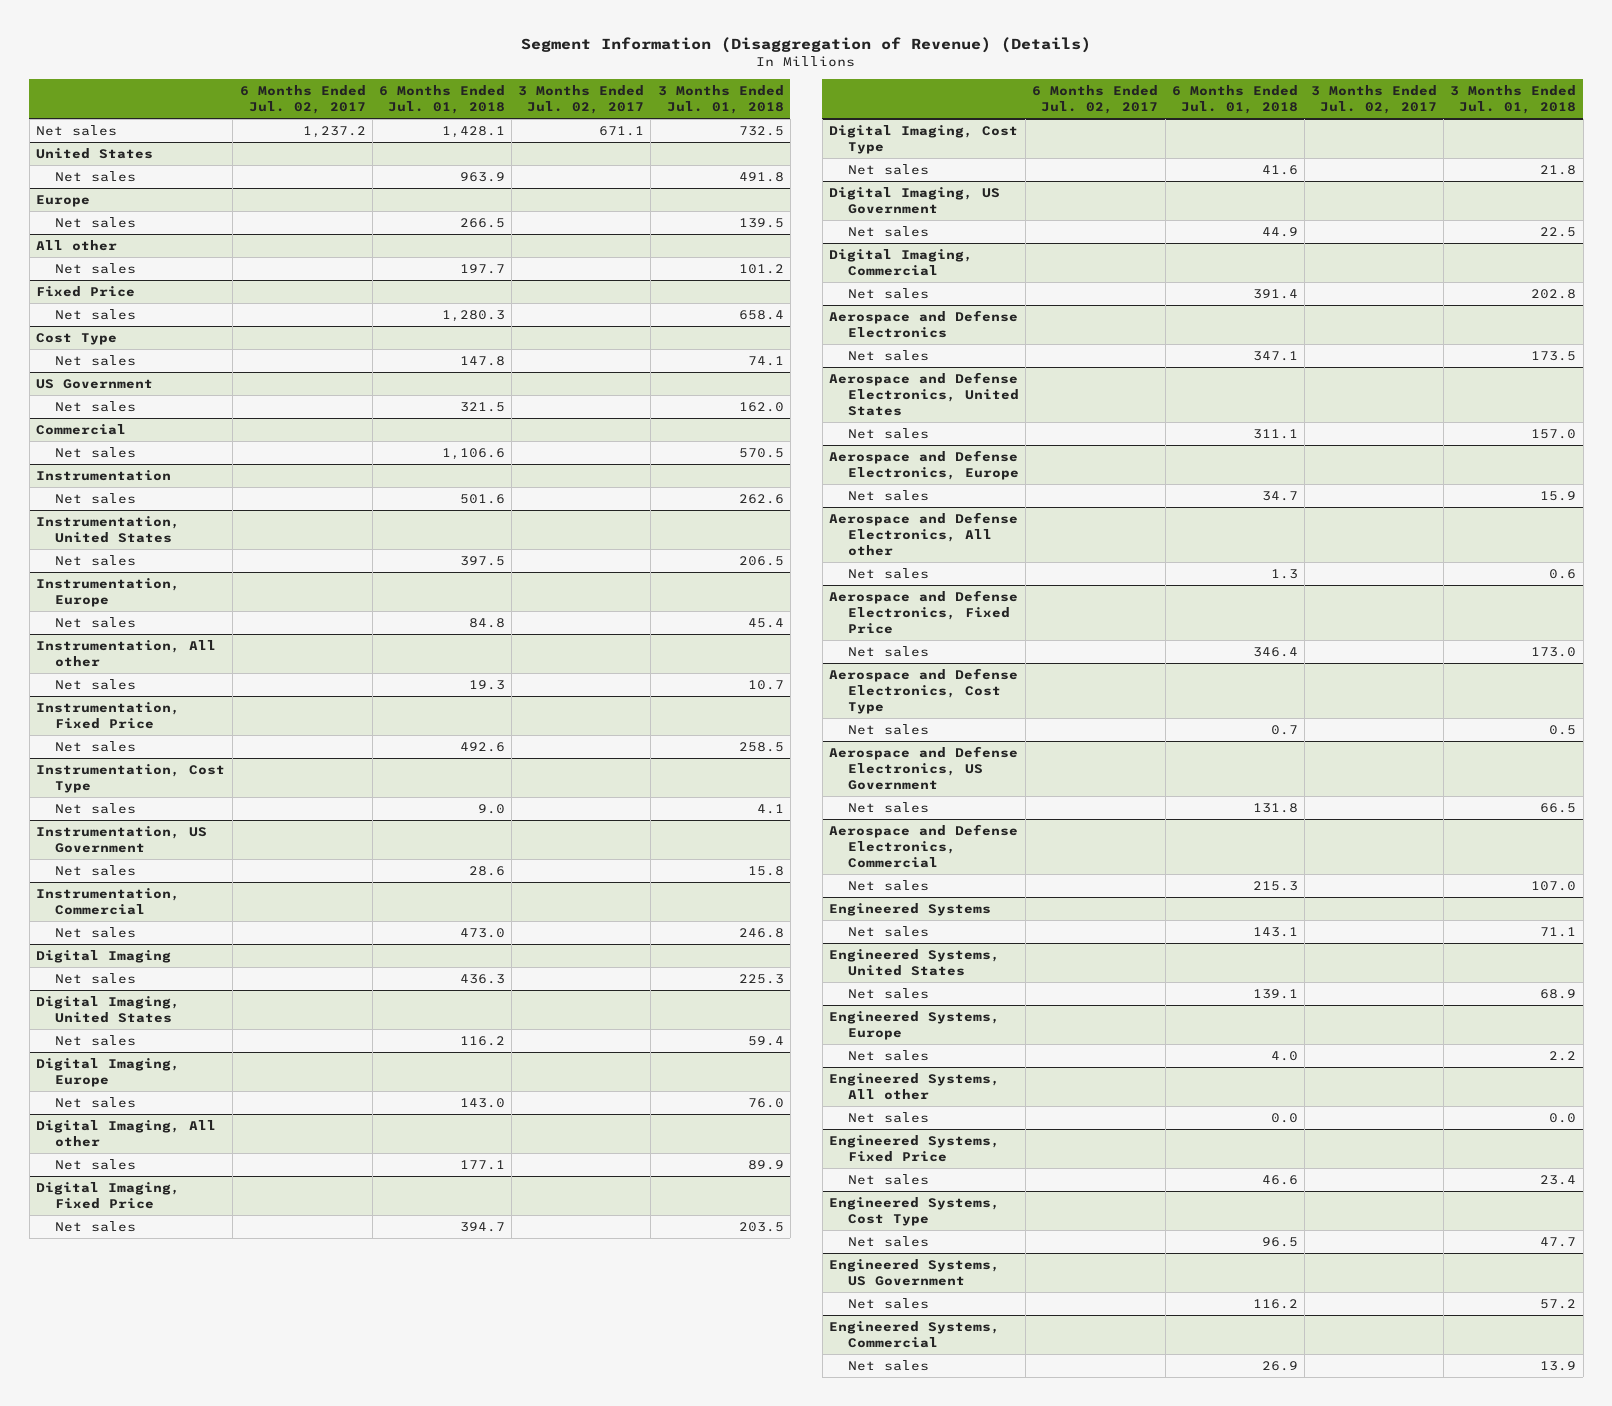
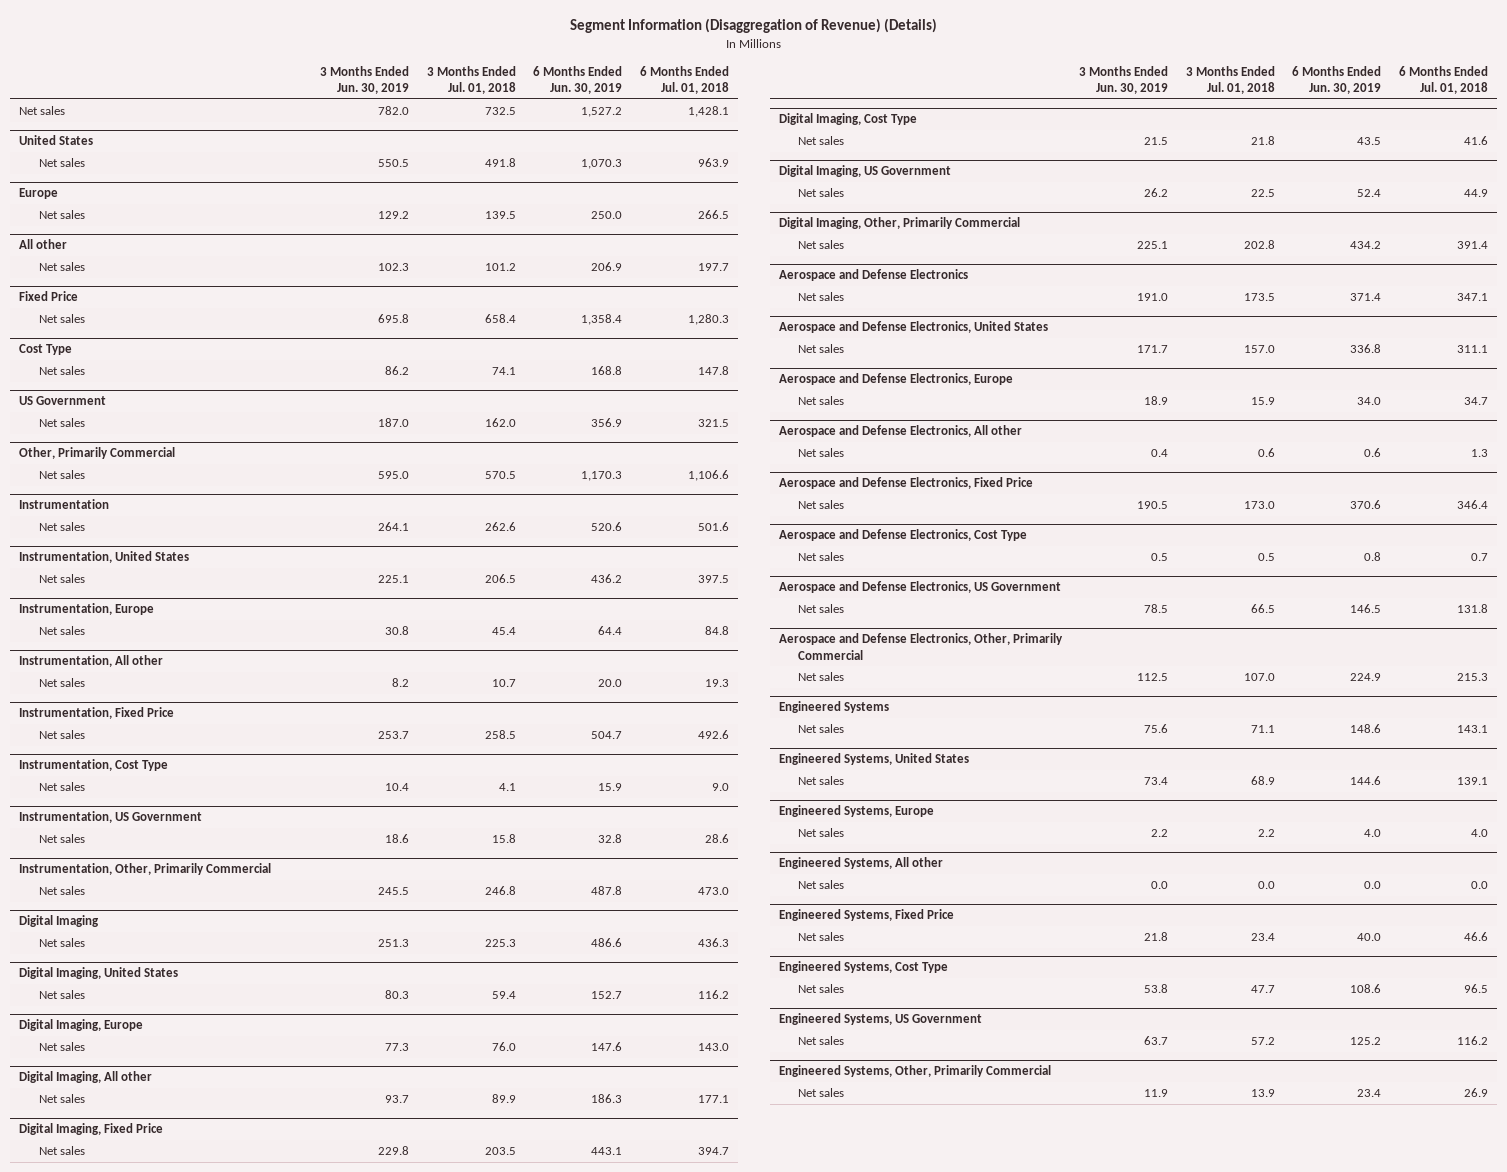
- | 6 Months Ended Jul. 02, 2017 | 6 Months Ended Jul. 01, 2018 | 3 Months Ended Jul. 02, 2017 | 3 Months Ended Jul. 01, 2018
+ | 3 Months Ended Jun. 30, 2019 | 3 Months Ended Jul. 01, 2018 | 6 Months Ended Jun. 30, 2019 | 6 Months Ended Jul. 01, 2018
- Commercial
+ Other, Primarily Commercial
- Instrumentation, Commercial
+ Instrumentation, Other, Primarily Commercial
- Digital Imaging, Commercial
+ Digital Imaging, Other, Primarily Commercial
- Aerospace and Defense Electronics, Commercial
+ Aerospace and Defense Electronics, Other, Primarily Commercial
- Engineered Systems, Commercial
+ Engineered Systems, Other, Primarily Commercial

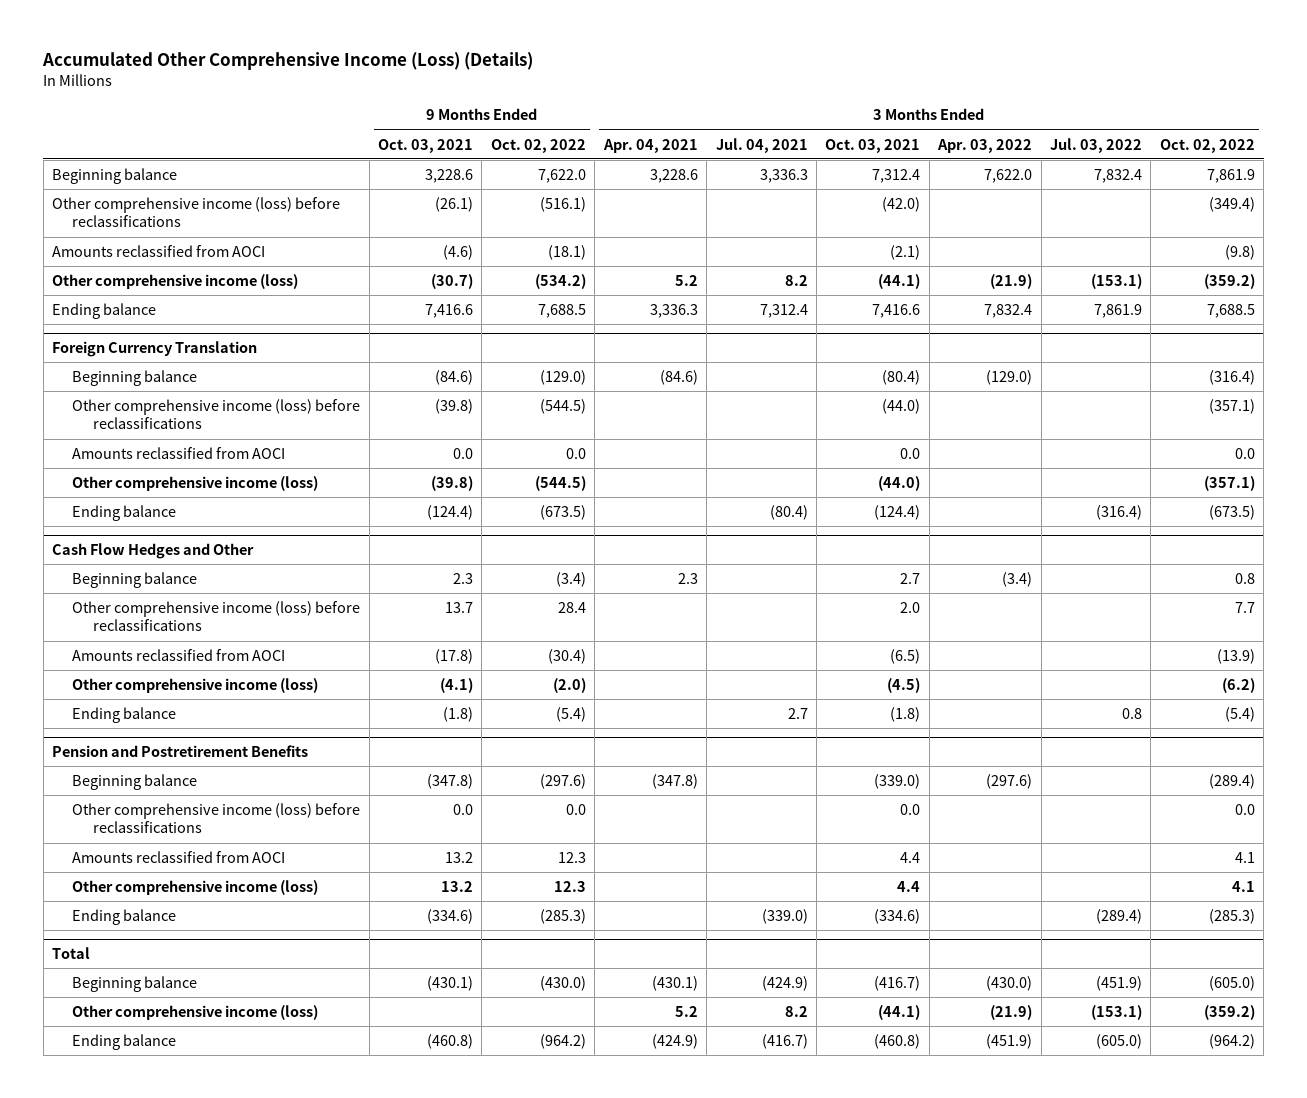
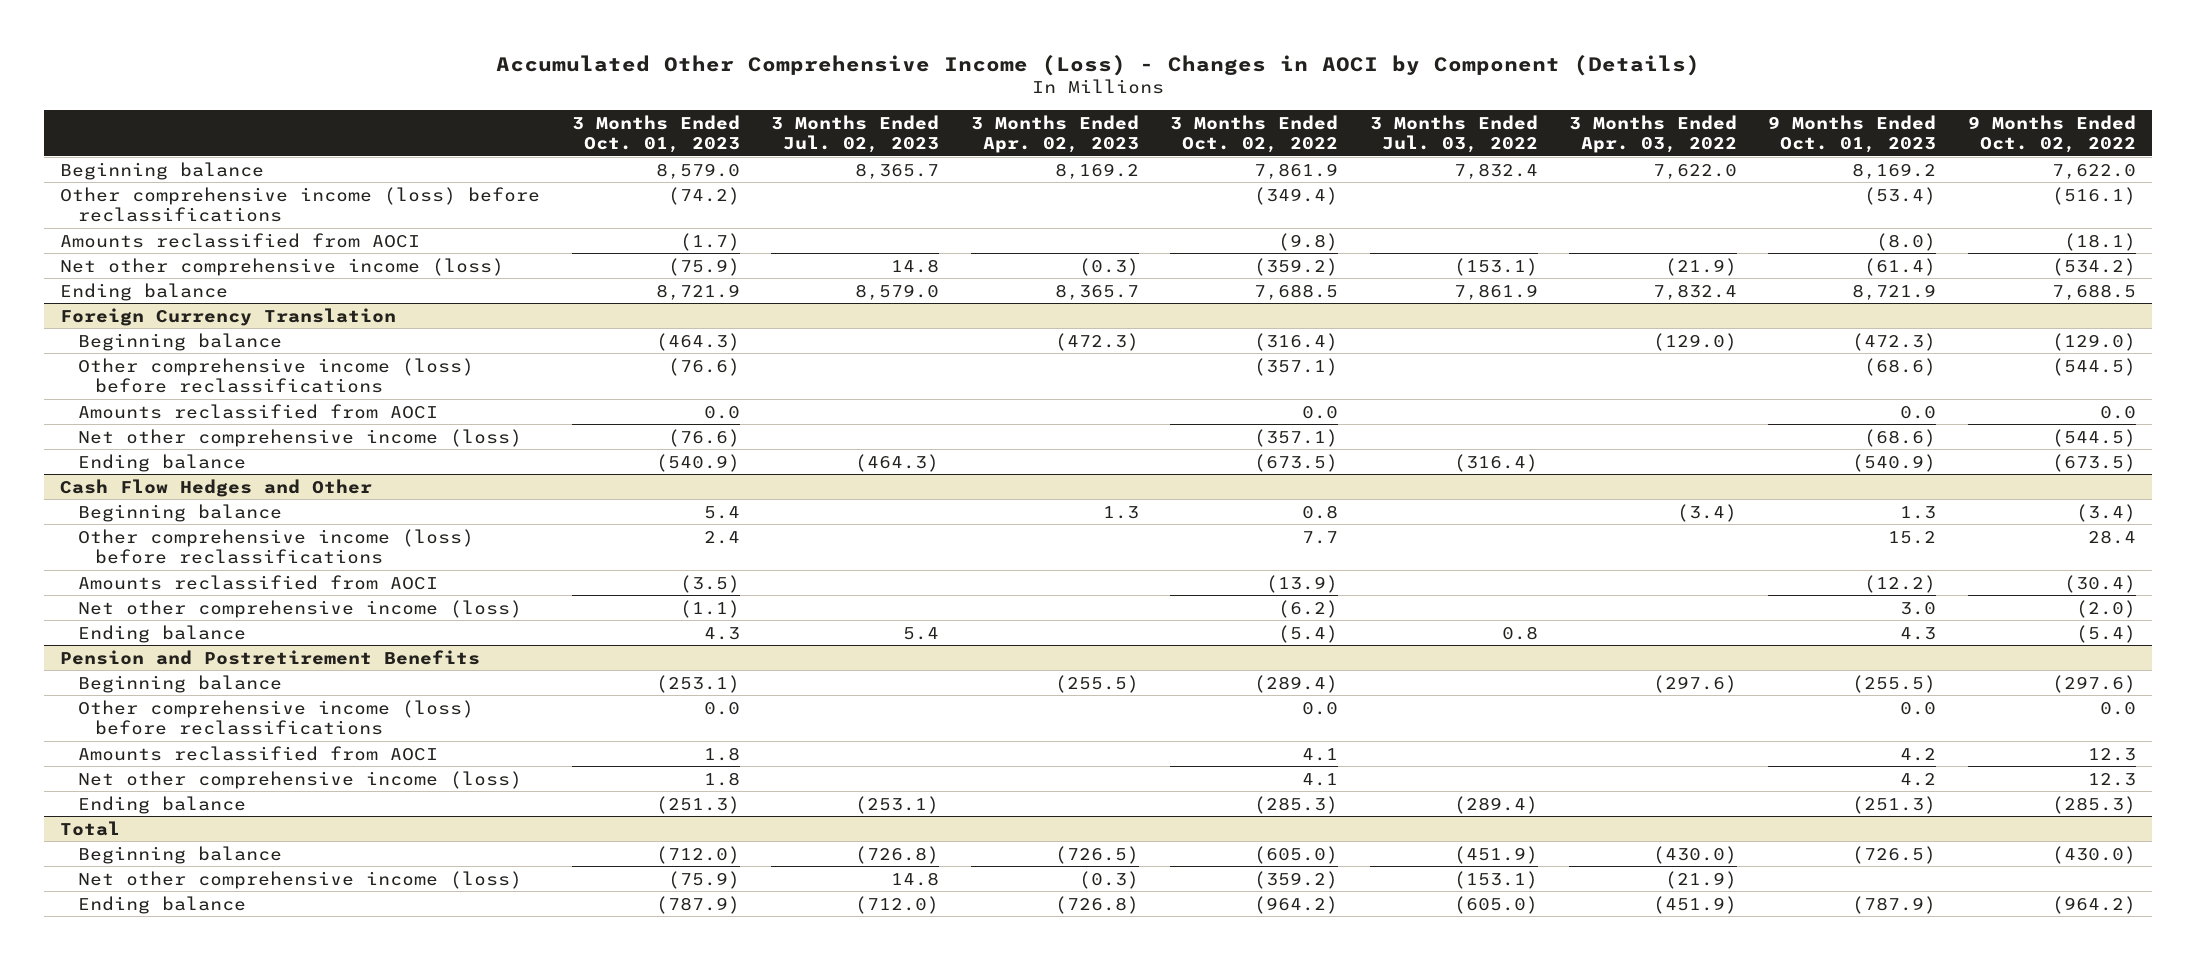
- Accumulated Other Comprehensive Income (Loss) (Details)
+ Accumulated Other Comprehensive Income (Loss) - Changes in AOCI by Component (Details)
- | 9 Months Ended Oct. 03, 2021 | 9 Months Ended Oct. 02, 2022 | 3 Months Ended Apr. 04, 2021 | 3 Months Ended Jul. 04, 2021 | 3 Months Ended Oct. 03, 2021 | 3 Months Ended Apr. 03, 2022 | 3 Months Ended Jul. 03, 2022 | 3 Months Ended Oct. 02, 2022
+ | 3 Months Ended Oct. 01, 2023 | 3 Months Ended Jul. 02, 2023 | 3 Months Ended Apr. 02, 2023 | 3 Months Ended Oct. 02, 2022 | 3 Months Ended Jul. 03, 2022 | 3 Months Ended Apr. 03, 2022 | 9 Months Ended Oct. 01, 2023 | 9 Months Ended Oct. 02, 2022
- Other comprehensive income (loss) | (30.7) | (534.2) | 5.2 | 8.2 | (44.1) | (21.9) | (153.1) | (359.2)
+ Net other comprehensive income (loss) | (75.9) | 14.8 | (0.3) | (359.2) | (153.1) | (21.9) | (61.4) | (534.2)
@ Foreign Currency Translation
- Other comprehensive income (loss) | (39.8) | (544.5) | | | (44.0) | | | (357.1)
+ Net other comprehensive income (loss) | (76.6) | | | (357.1) | | | (68.6) | (544.5)
@ Cash Flow Hedges and Other
- Other comprehensive income (loss) | (4.1) | (2.0) | | | (4.5) | | | (6.2)
+ Net other comprehensive income (loss) | (1.1) | | | (6.2) | | | 3.0 | (2.0)
@ Pension and Postretirement Benefits
- Other comprehensive income (loss) | 13.2 | 12.3 | | | 4.4 | | | 4.1
+ Net other comprehensive income (loss) | 1.8 | | | 4.1 | | | 4.2 | 12.3
@ Total
- Other comprehensive income (loss) | | | 5.2 | 8.2 | (44.1) | (21.9) | (153.1) | (359.2)
+ Net other comprehensive income (loss) | (75.9) | 14.8 | (0.3) | (359.2) | (153.1) | (21.9) | |

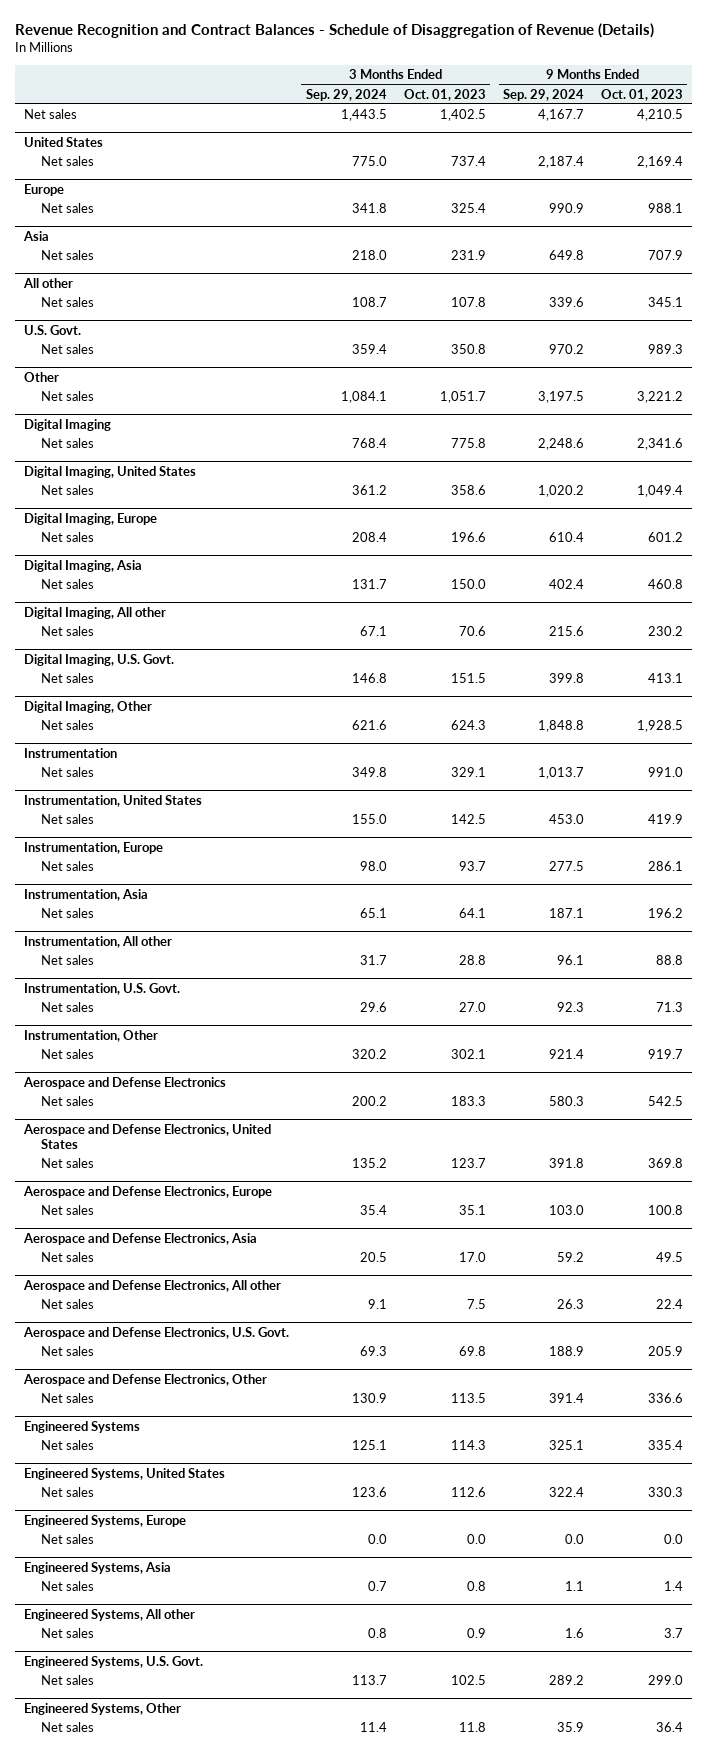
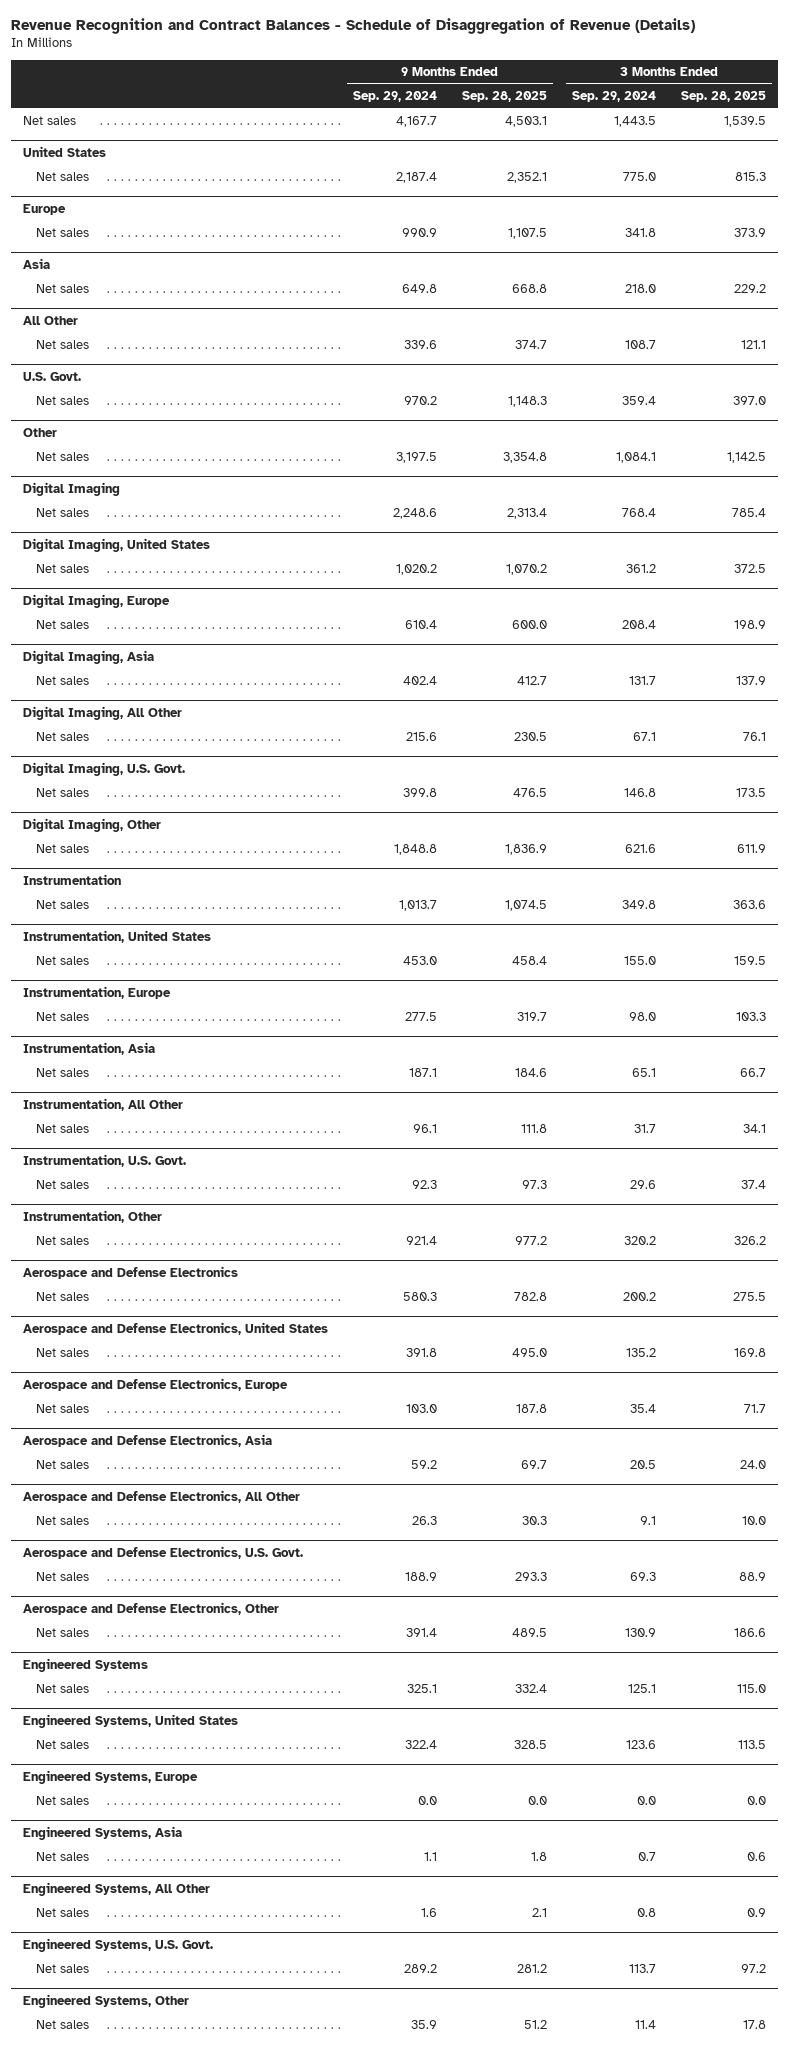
- | 3 Months Ended Sep. 29, 2024 | 3 Months Ended Oct. 01, 2023 | 9 Months Ended Sep. 29, 2024 | 9 Months Ended Oct. 01, 2023
+ | 9 Months Ended Sep. 29, 2024 | 9 Months Ended Sep. 28, 2025 | 3 Months Ended Sep. 29, 2024 | 3 Months Ended Sep. 28, 2025
- All other
+ All Other
- Digital Imaging, All other
+ Digital Imaging, All Other
- Instrumentation, All other
+ Instrumentation, All Other
- Aerospace and Defense Electronics, All other
+ Aerospace and Defense Electronics, All Other
- Engineered Systems, All other
+ Engineered Systems, All Other

